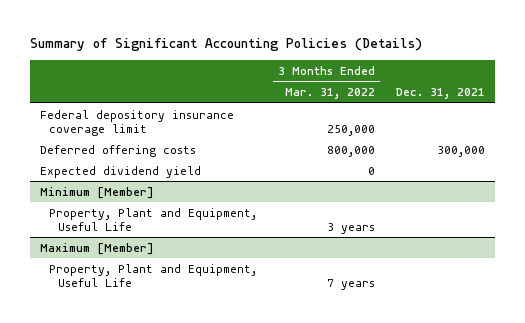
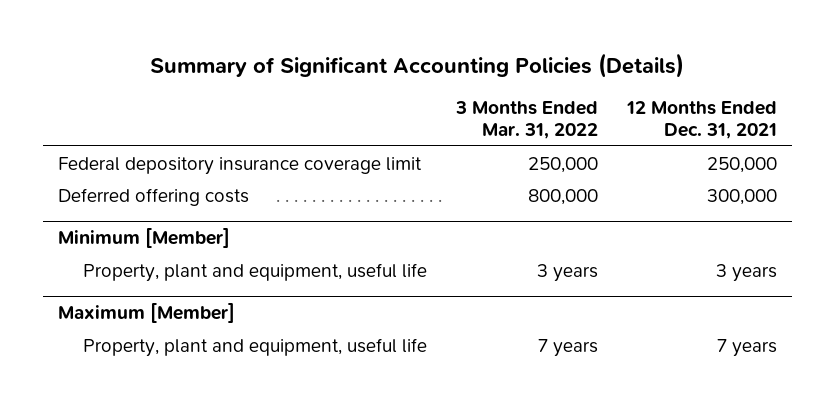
- | 3 Months Ended Mar. 31, 2022 | Dec. 31, 2021
+ | 3 Months Ended Mar. 31, 2022 | 12 Months Ended Dec. 31, 2021
- Expected dividend yield | 0 |
@ Minimum [Member]
- Property, Plant and Equipment, Useful Life | 3 years |
+ Property, plant and equipment, useful life | 3 years | 3 years
@ Maximum [Member]
- Property, Plant and Equipment, Useful Life | 7 years |
+ Property, plant and equipment, useful life | 7 years | 7 years

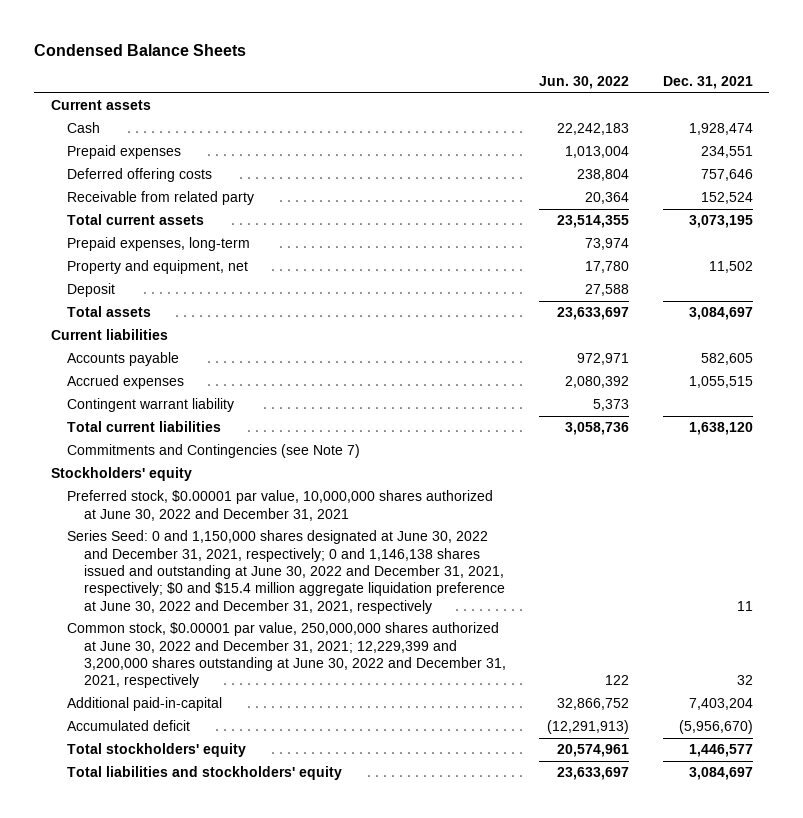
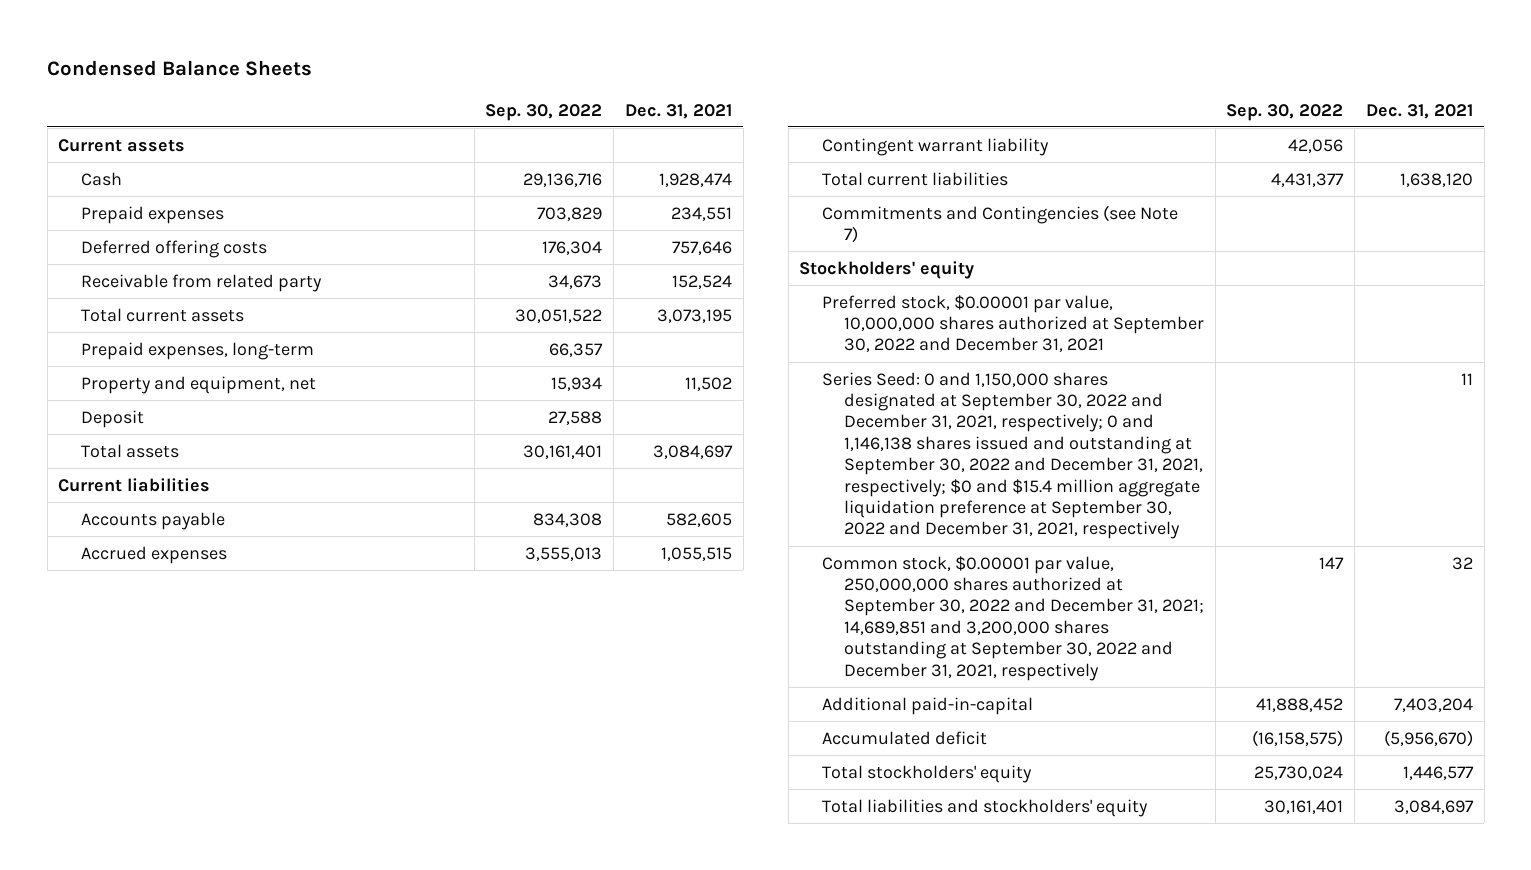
- | Jun. 30, 2022 | Dec. 31, 2021
+ | Sep. 30, 2022 | Dec. 31, 2021
- Preferred stock, $0.00001 par value, 10,000,000 shares authorized at June 30, 2022 and December 31, 2021
- Series Seed: 0 and 1,150,000 shares designated at June 30, 2022 and December 31, 2021, respectively; 0 and 1,146,138 shares issued and outstanding at June 30, 2022 and December 31, 2021, respectively; $0 and $15.4 million aggregate liquidation preference at June 30, 2022 and December 31, 2021, respectively | | 11
- Common stock, $0.00001 par value, 250,000,000 shares authorized at June 30, 2022 and December 31, 2021; 12,229,399 and 3,200,000 shares outstanding at June 30, 2022 and December 31, 2021, respectively | 122 | 32
+ Preferred stock, $0.00001 par value, 10,000,000 shares authorized at September 30, 2022 and December 31, 2021
+ Series Seed: 0 and 1,150,000 shares designated at September 30, 2022 and December 31, 2021, respectively; 0 and 1,146,138 shares issued and outstanding at September 30, 2022 and December 31, 2021, respectively; $0 and $15.4 million aggregate liquidation preference at September 30, 2022 and December 31, 2021, respectively | | 11
+ Common stock, $0.00001 par value, 250,000,000 shares authorized at September 30, 2022 and December 31, 2021; 14,689,851 and 3,200,000 shares outstanding at September 30, 2022 and December 31, 2021, respectively | 147 | 32

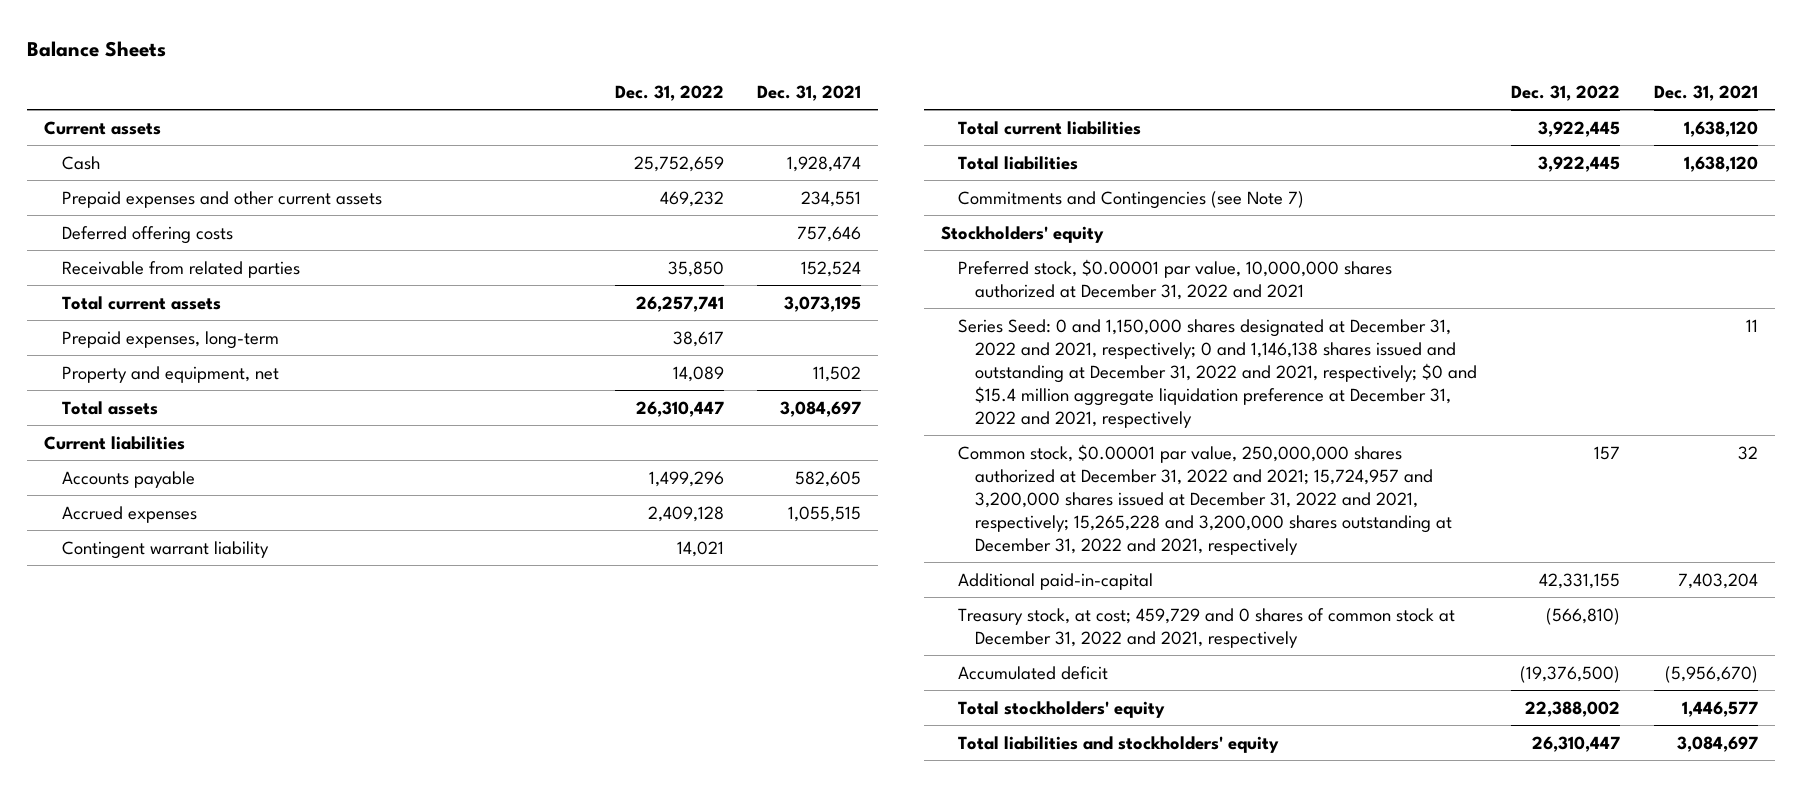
- Condensed Balance Sheets
+ Balance Sheets
- | Sep. 30, 2022 | Dec. 31, 2021
+ | Dec. 31, 2022 | Dec. 31, 2021
- Prepaid expenses | 703,829 | 234,551
+ Prepaid expenses and other current assets | 469,232 | 234,551
- Receivable from related party | 34,673 | 152,524
+ Receivable from related parties | 35,850 | 152,524
- Deposit | 27,588 |
+ Total liabilities | 3,922,445 | 1,638,120
- Preferred stock, $0.00001 par value, 10,000,000 shares authorized at September 30, 2022 and December 31, 2021
- Series Seed: 0 and 1,150,000 shares designated at September 30, 2022 and December 31, 2021, respectively; 0 and 1,146,138 shares issued and outstanding at September 30, 2022 and December 31, 2021, respectively; $0 and $15.4 million aggregate liquidation preference at September 30, 2022 and December 31, 2021, respectively | | 11
- Common stock, $0.00001 par value, 250,000,000 shares authorized at September 30, 2022 and December 31, 2021; 14,689,851 and 3,200,000 shares outstanding at September 30, 2022 and December 31, 2021, respectively | 147 | 32
+ Preferred stock, $0.00001 par value, 10,000,000 shares authorized at December 31, 2022 and 2021
+ Series Seed: 0 and 1,150,000 shares designated at December 31, 2022 and 2021, respectively; 0 and 1,146,138 shares issued and outstanding at December 31, 2022 and 2021, respectively; $0 and $15.4 million aggregate liquidation preference at December 31, 2022 and 2021, respectively | | 11
+ Common stock, $0.00001 par value, 250,000,000 shares authorized at December 31, 2022 and 2021; 15,724,957 and 3,200,000 shares issued at December 31, 2022 and 2021, respectively; 15,265,228 and 3,200,000 shares outstanding at December 31, 2022 and 2021, respectively | 157 | 32
+ Treasury stock, at cost; 459,729 and 0 shares of common stock at December 31, 2022 and 2021, respectively | (566,810) |

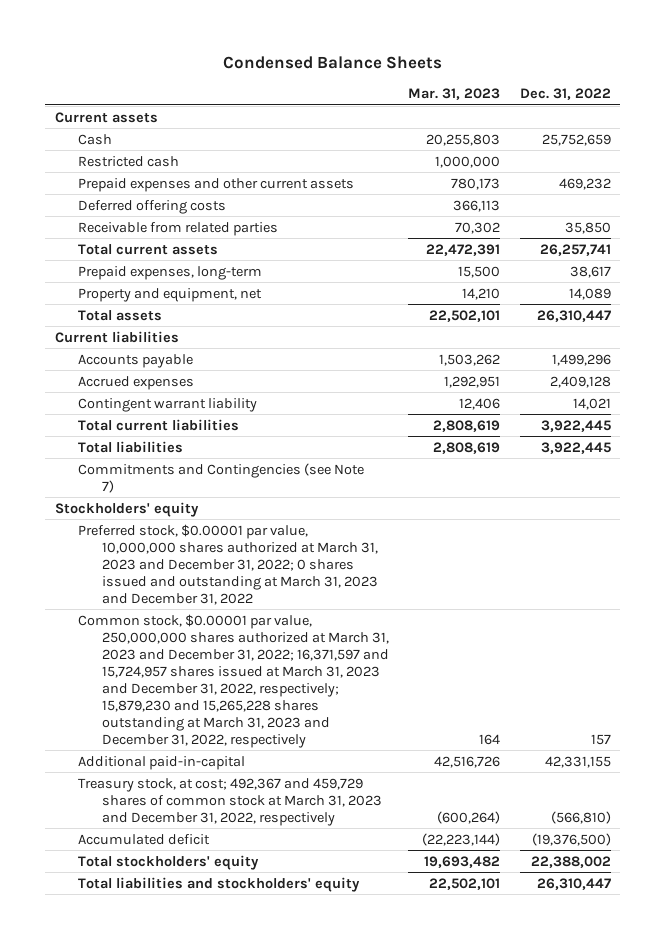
- Balance Sheets
+ Condensed Balance Sheets
- | Dec. 31, 2022 | Dec. 31, 2021
+ | Mar. 31, 2023 | Dec. 31, 2022
+ Restricted cash | 1,000,000 |
- Preferred stock, $0.00001 par value, 10,000,000 shares authorized at December 31, 2022 and 2021
- Series Seed: 0 and 1,150,000 shares designated at December 31, 2022 and 2021, respectively; 0 and 1,146,138 shares issued and outstanding at December 31, 2022 and 2021, respectively; $0 and $15.4 million aggregate liquidation preference at December 31, 2022 and 2021, respectively | | 11
- Common stock, $0.00001 par value, 250,000,000 shares authorized at December 31, 2022 and 2021; 15,724,957 and 3,200,000 shares issued at December 31, 2022 and 2021, respectively; 15,265,228 and 3,200,000 shares outstanding at December 31, 2022 and 2021, respectively | 157 | 32
+ Preferred stock, $0.00001 par value, 10,000,000 shares authorized at March 31, 2023 and December 31, 2022; 0 shares issued and outstanding at March 31, 2023 and December 31, 2022
+ Common stock, $0.00001 par value, 250,000,000 shares authorized at March 31, 2023 and December 31, 2022; 16,371,597 and 15,724,957 shares issued at March 31, 2023 and December 31, 2022, respectively; 15,879,230 and 15,265,228 shares outstanding at March 31, 2023 and December 31, 2022, respectively | 164 | 157
- Treasury stock, at cost; 459,729 and 0 shares of common stock at December 31, 2022 and 2021, respectively | (566,810) |
+ Treasury stock, at cost; 492,367 and 459,729 shares of common stock at March 31, 2023 and December 31, 2022, respectively | (600,264) | (566,810)

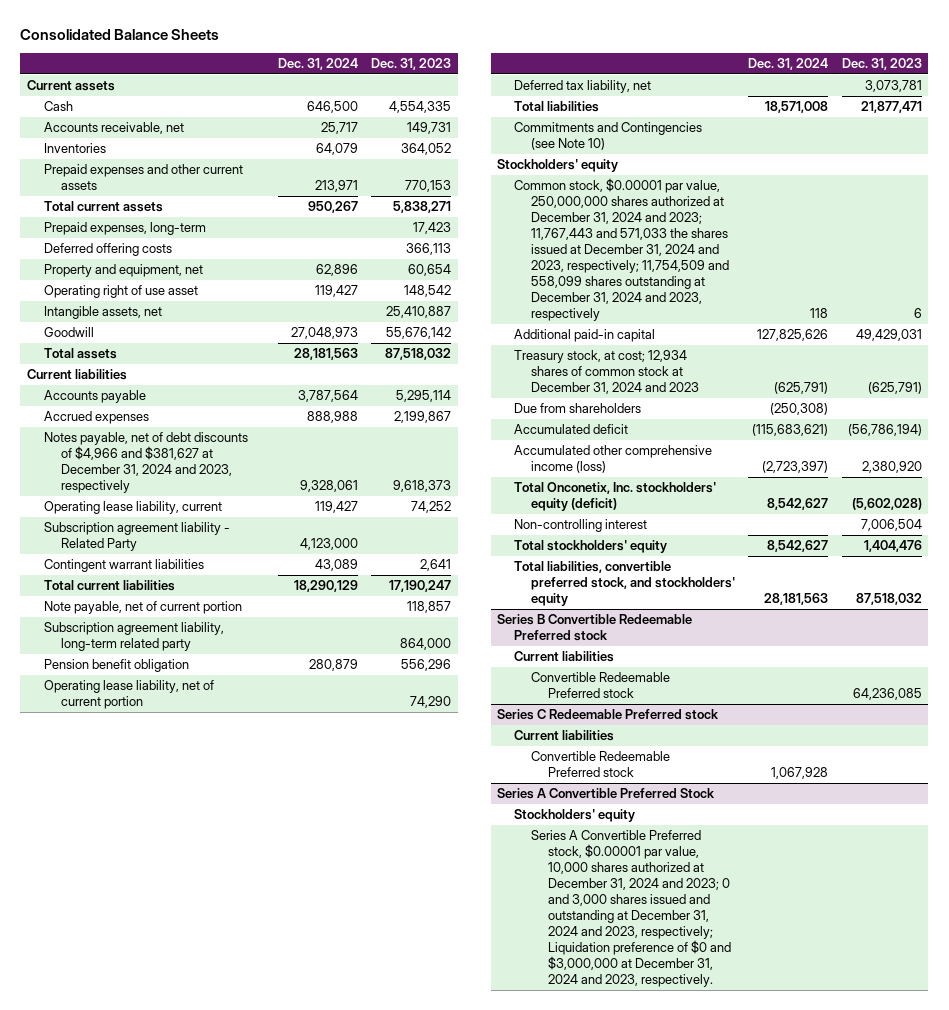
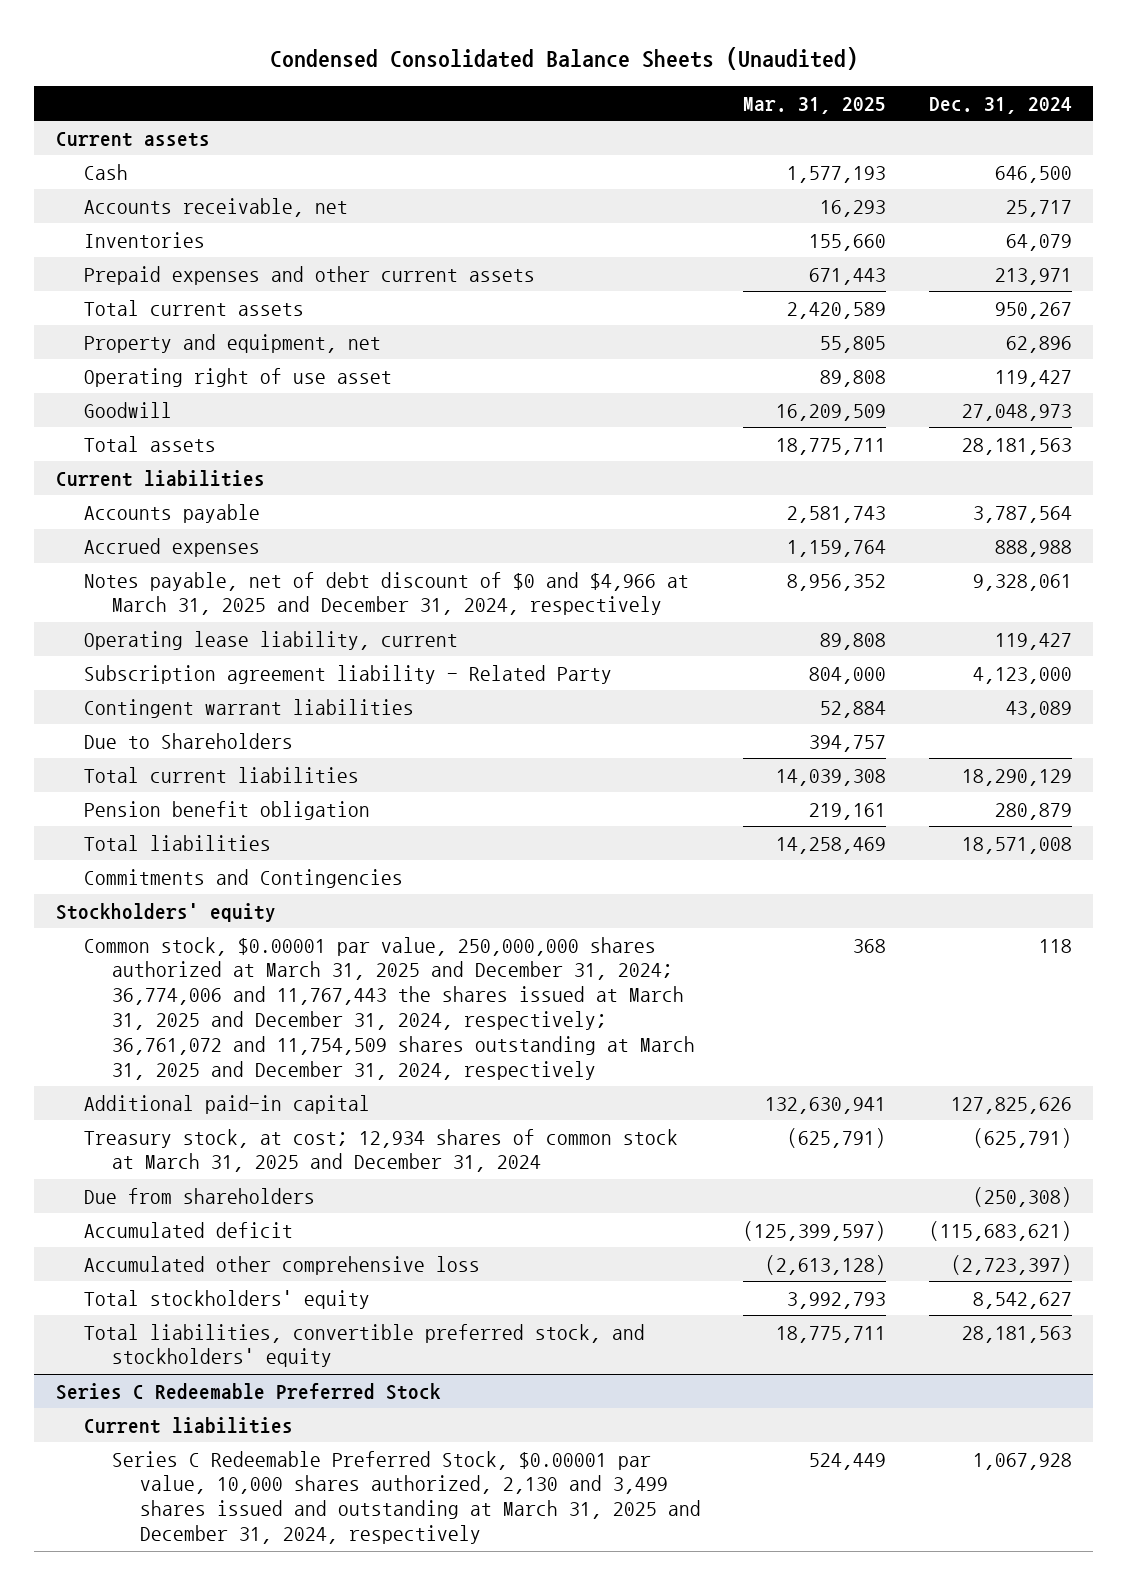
- Consolidated Balance Sheets
+ Condensed Consolidated Balance Sheets (Unaudited)
- | Dec. 31, 2024 | Dec. 31, 2023
+ | Mar. 31, 2025 | Dec. 31, 2024
- Prepaid expenses, long-term | | 17,423
- Deferred offering costs | | 366,113
- Intangible assets, net | | 25,410,887
- Notes payable, net of debt discounts of $4,966 and $381,627 at December 31, 2024 and 2023, respectively | 9,328,061 | 9,618,373
+ Notes payable, net of debt discount of $0 and $4,966 at March 31, 2025 and December 31, 2024, respectively | 8,956,352 | 9,328,061
+ Due to Shareholders | 394,757 |
- Note payable, net of current portion | | 118,857
- Subscription agreement liability, long-term related party | | 864,000
- Operating lease liability, net of current portion | | 74,290
- Deferred tax liability, net | | 3,073,781
- Commitments and Contingencies (see Note 10)
+ Commitments and Contingencies
- Common stock, $0.00001 par value, 250,000,000 shares authorized at December 31, 2024 and 2023; 11,767,443 and 571,033 the shares issued at December 31, 2024 and 2023, respectively; 11,754,509 and 558,099 shares outstanding at December 31, 2024 and 2023, respectively | 118 | 6
+ Common stock, $0.00001 par value, 250,000,000 shares authorized at March 31, 2025 and December 31, 2024; 36,774,006 and 11,767,443 the shares issued at March 31, 2025 and December 31, 2024, respectively; 36,761,072 and 11,754,509 shares outstanding at March 31, 2025 and December 31, 2024, respectively | 368 | 118
- Treasury stock, at cost; 12,934 shares of common stock at December 31, 2024 and 2023 | (625,791) | (625,791)
+ Treasury stock, at cost; 12,934 shares of common stock at March 31, 2025 and December 31, 2024 | (625,791) | (625,791)
- Accumulated other comprehensive income (loss) | (2,723,397) | 2,380,920
- Total Onconetix, Inc. stockholders' equity (deficit) | 8,542,627 | (5,602,028)
- Non-controlling interest | | 7,006,504
+ Accumulated other comprehensive loss | (2,613,128) | (2,723,397)
- Series B Convertible Redeemable Preferred stock
- Current liabilities
- Convertible Redeemable Preferred stock | | 64,236,085
- Series C Redeemable Preferred stock
+ Series C Redeemable Preferred Stock
- Convertible Redeemable Preferred stock | 1,067,928 |
- Series A Convertible Preferred Stock
- Stockholders' equity
- Series A Convertible Preferred stock, $0.00001 par value, 10,000 shares authorized at December 31, 2024 and 2023; 0 and 3,000 shares issued and outstanding at December 31, 2024 and 2023, respectively; Liquidation preference of $0 and $3,000,000 at December 31, 2024 and 2023, respectively.
+ Series C Redeemable Preferred Stock, $0.00001 par value, 10,000 shares authorized, 2,130 and 3,499 shares issued and outstanding at March 31, 2025 and December 31, 2024, respectively | 524,449 | 1,067,928

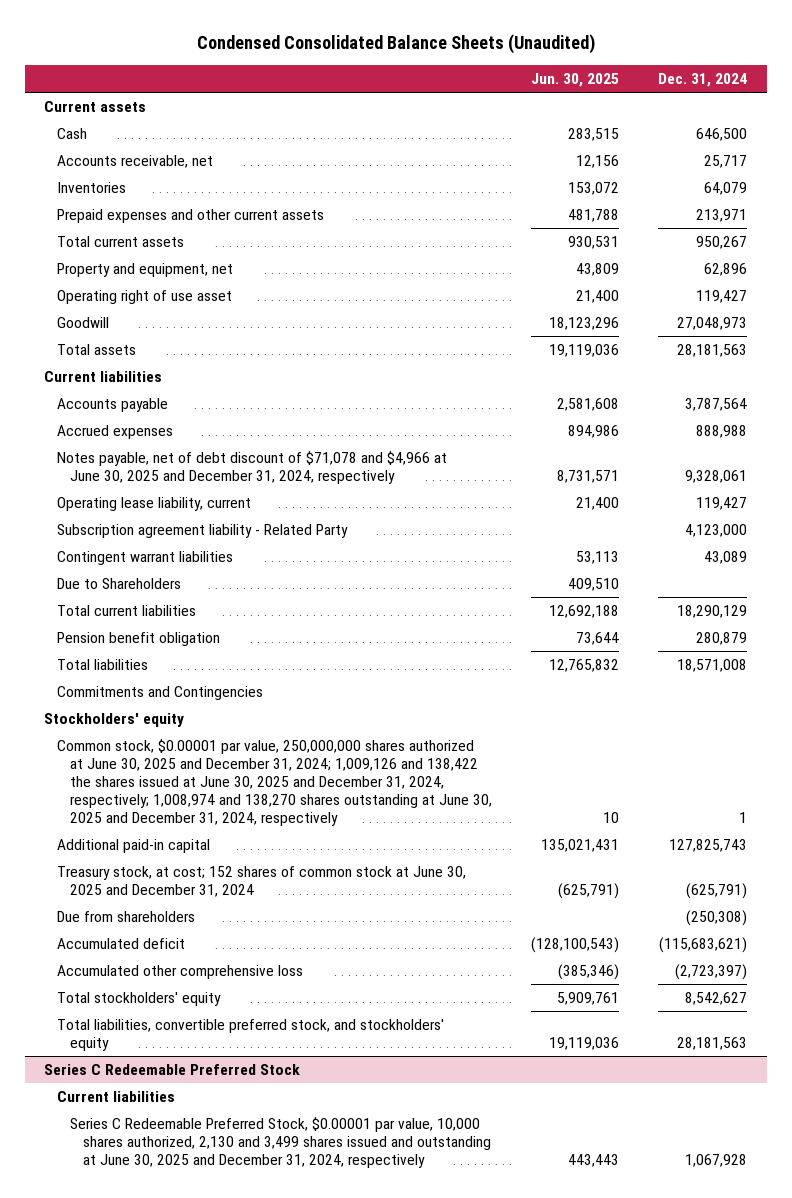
- | Mar. 31, 2025 | Dec. 31, 2024
+ | Jun. 30, 2025 | Dec. 31, 2024
- Notes payable, net of debt discount of $0 and $4,966 at March 31, 2025 and December 31, 2024, respectively | 8,956,352 | 9,328,061
+ Notes payable, net of debt discount of $71,078 and $4,966 at June 30, 2025 and December 31, 2024, respectively | 8,731,571 | 9,328,061
- Common stock, $0.00001 par value, 250,000,000 shares authorized at March 31, 2025 and December 31, 2024; 36,774,006 and 11,767,443 the shares issued at March 31, 2025 and December 31, 2024, respectively; 36,761,072 and 11,754,509 shares outstanding at March 31, 2025 and December 31, 2024, respectively | 368 | 118
- Additional paid-in capital | 132,630,941 | 127,825,626
- Treasury stock, at cost; 12,934 shares of common stock at March 31, 2025 and December 31, 2024 | (625,791) | (625,791)
+ Common stock, $0.00001 par value, 250,000,000 shares authorized at June 30, 2025 and December 31, 2024; 1,009,126 and 138,422 the shares issued at June 30, 2025 and December 31, 2024, respectively; 1,008,974 and 138,270 shares outstanding at June 30, 2025 and December 31, 2024, respectively | 10 | 1
+ Additional paid-in capital | 135,021,431 | 127,825,743
+ Treasury stock, at cost; 152 shares of common stock at June 30, 2025 and December 31, 2024 | (625,791) | (625,791)
@ Series C Redeemable Preferred Stock
- Series C Redeemable Preferred Stock, $0.00001 par value, 10,000 shares authorized, 2,130 and 3,499 shares issued and outstanding at March 31, 2025 and December 31, 2024, respectively | 524,449 | 1,067,928
+ Series C Redeemable Preferred Stock, $0.00001 par value, 10,000 shares authorized, 2,130 and 3,499 shares issued and outstanding at June 30, 2025 and December 31, 2024, respectively | 443,443 | 1,067,928

